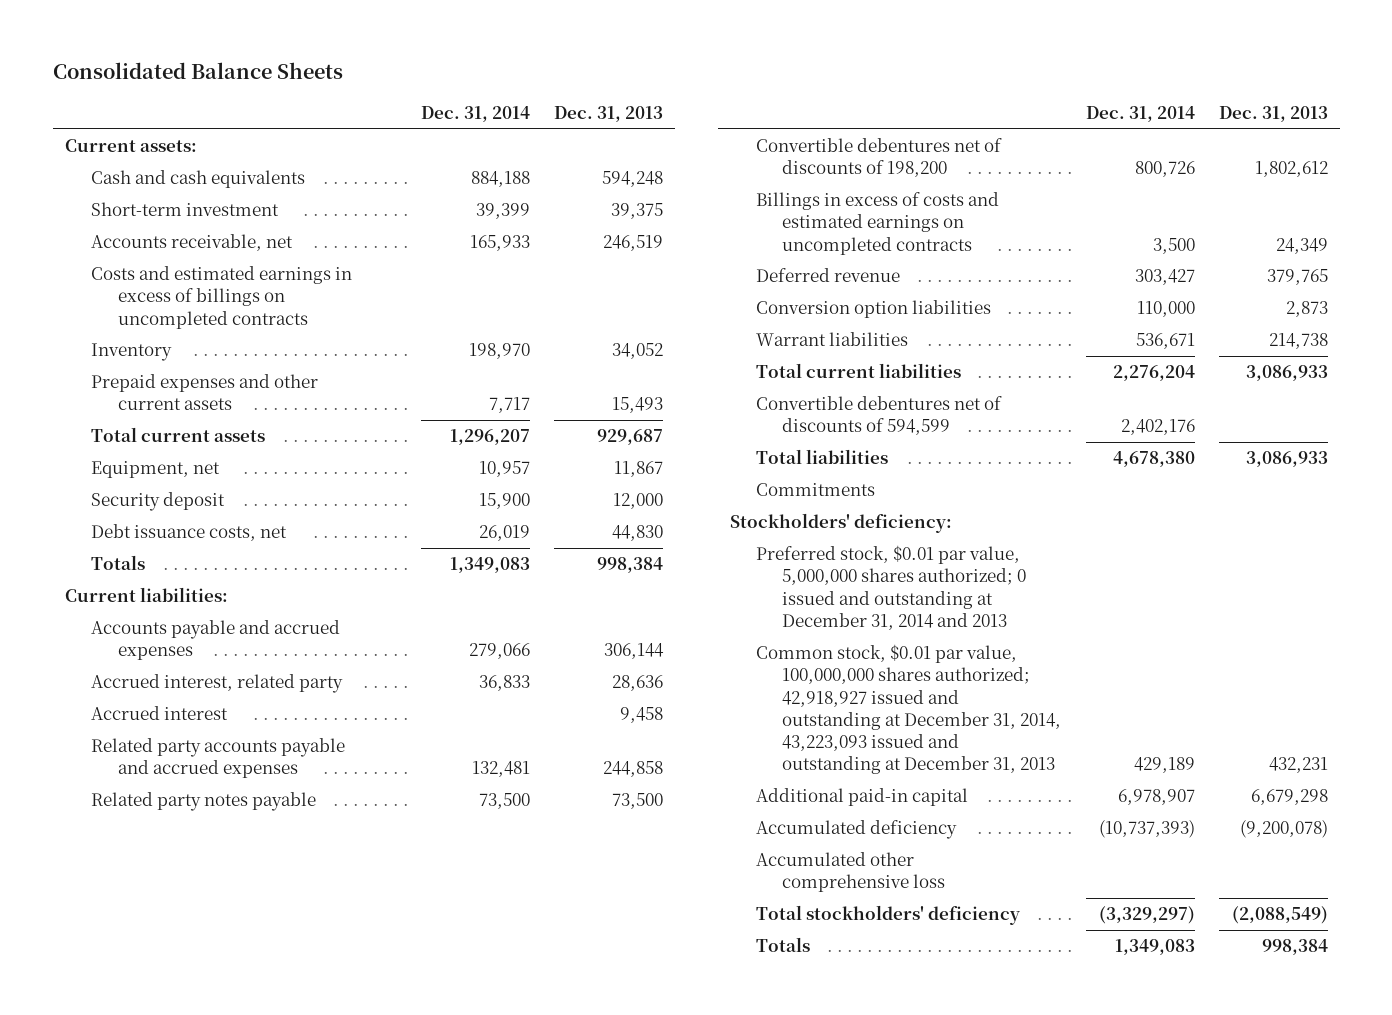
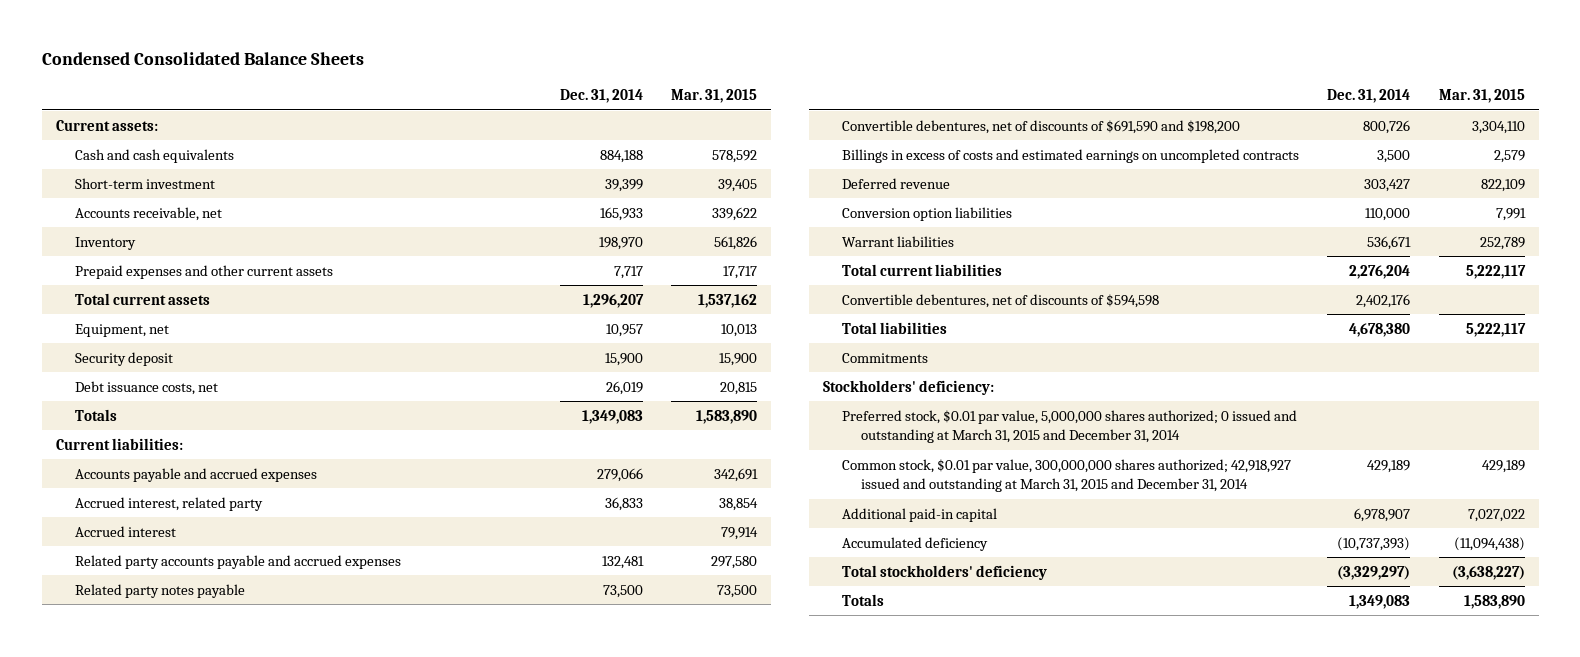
- Consolidated Balance Sheets
+ Condensed Consolidated Balance Sheets
- | Dec. 31, 2014 | Dec. 31, 2013
+ | Dec. 31, 2014 | Mar. 31, 2015
- Costs and estimated earnings in excess of billings on uncompleted contracts
- Convertible debentures net of discounts of 198,200 | 800,726 | 1,802,612
+ Convertible debentures, net of discounts of $691,590 and $198,200 | 800,726 | 3,304,110
- Convertible debentures net of discounts of 594,599 | 2,402,176 |
+ Convertible debentures, net of discounts of $594,598 | 2,402,176 |
- Preferred stock, $0.01 par value, 5,000,000 shares authorized; 0 issued and outstanding at December 31, 2014 and 2013
- Common stock, $0.01 par value, 100,000,000 shares authorized; 42,918,927 issued and outstanding at December 31, 2014, 43,223,093 issued and outstanding at December 31, 2013 | 429,189 | 432,231
+ Preferred stock, $0.01 par value, 5,000,000 shares authorized; 0 issued and outstanding at March 31, 2015 and December 31, 2014
+ Common stock, $0.01 par value, 300,000,000 shares authorized; 42,918,927 issued and outstanding at March 31, 2015 and December 31, 2014 | 429,189 | 429,189
- Accumulated other comprehensive loss

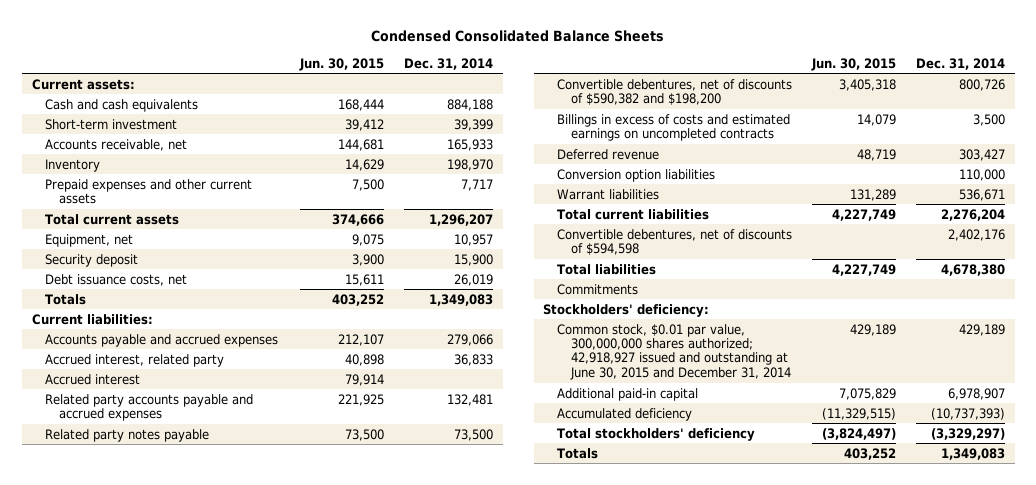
- | Dec. 31, 2014 | Mar. 31, 2015
+ | Jun. 30, 2015 | Dec. 31, 2014
- Convertible debentures, net of discounts of $691,590 and $198,200 | 800,726 | 3,304,110
+ Convertible debentures, net of discounts of $590,382 and $198,200 | 3,405,318 | 800,726
- Preferred stock, $0.01 par value, 5,000,000 shares authorized; 0 issued and outstanding at March 31, 2015 and December 31, 2014
- Common stock, $0.01 par value, 300,000,000 shares authorized; 42,918,927 issued and outstanding at March 31, 2015 and December 31, 2014 | 429,189 | 429,189
+ Common stock, $0.01 par value, 300,000,000 shares authorized; 42,918,927 issued and outstanding at June 30, 2015 and December 31, 2014 | 429,189 | 429,189

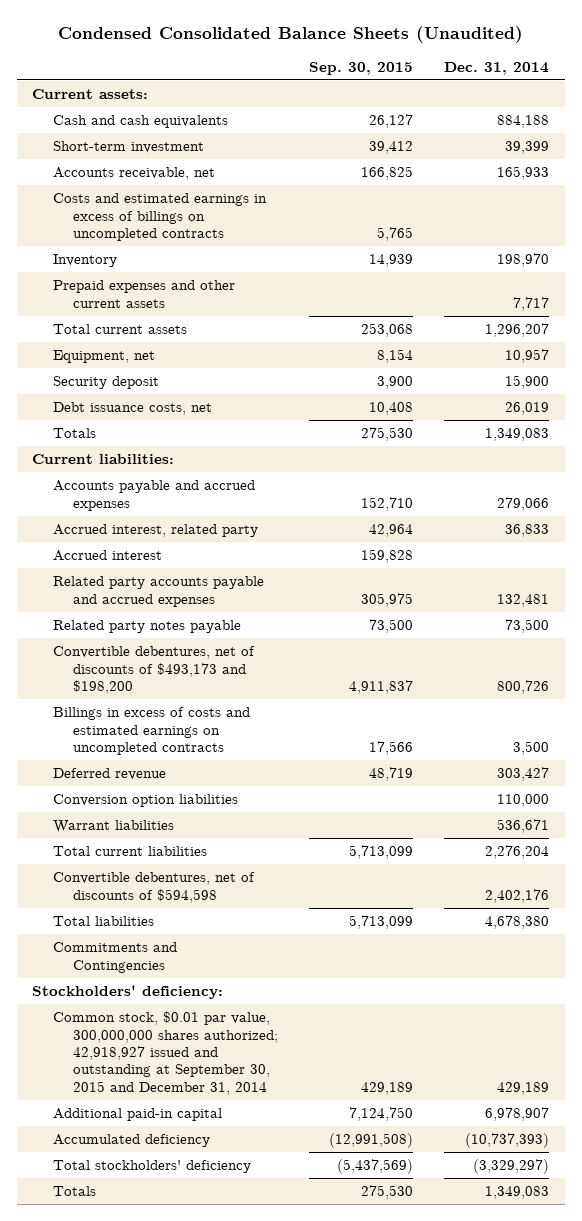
- Condensed Consolidated Balance Sheets
+ Condensed Consolidated Balance Sheets (Unaudited)
- | Jun. 30, 2015 | Dec. 31, 2014
+ | Sep. 30, 2015 | Dec. 31, 2014
+ Costs and estimated earnings in excess of billings on uncompleted contracts | 5,765 |
- Convertible debentures, net of discounts of $590,382 and $198,200 | 3,405,318 | 800,726
+ Convertible debentures, net of discounts of $493,173 and $198,200 | 4,911,837 | 800,726
- Commitments
+ Commitments and Contingencies
- Common stock, $0.01 par value, 300,000,000 shares authorized; 42,918,927 issued and outstanding at June 30, 2015 and December 31, 2014 | 429,189 | 429,189
+ Common stock, $0.01 par value, 300,000,000 shares authorized; 42,918,927 issued and outstanding at September 30, 2015 and December 31, 2014 | 429,189 | 429,189

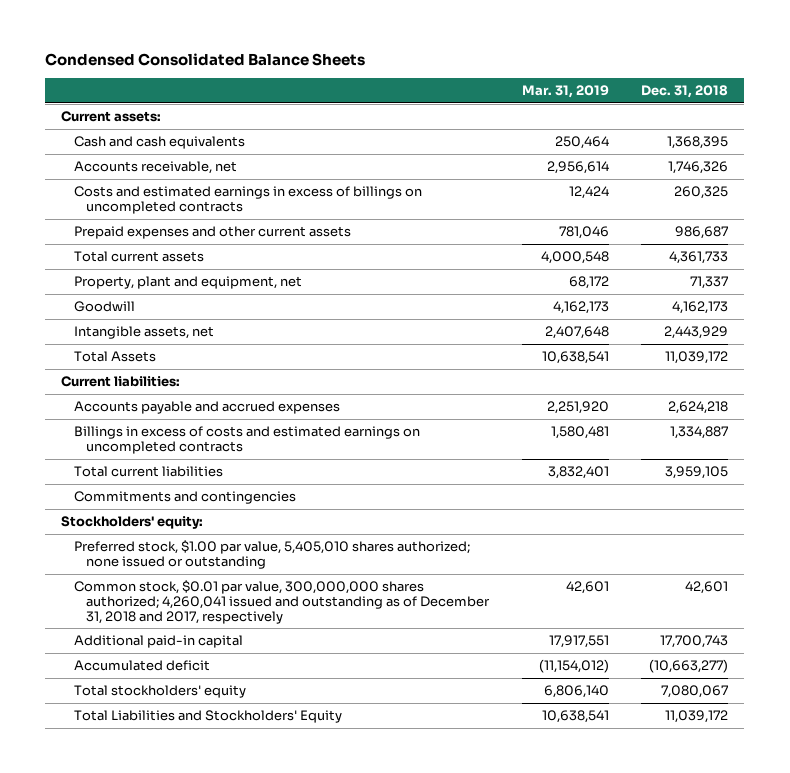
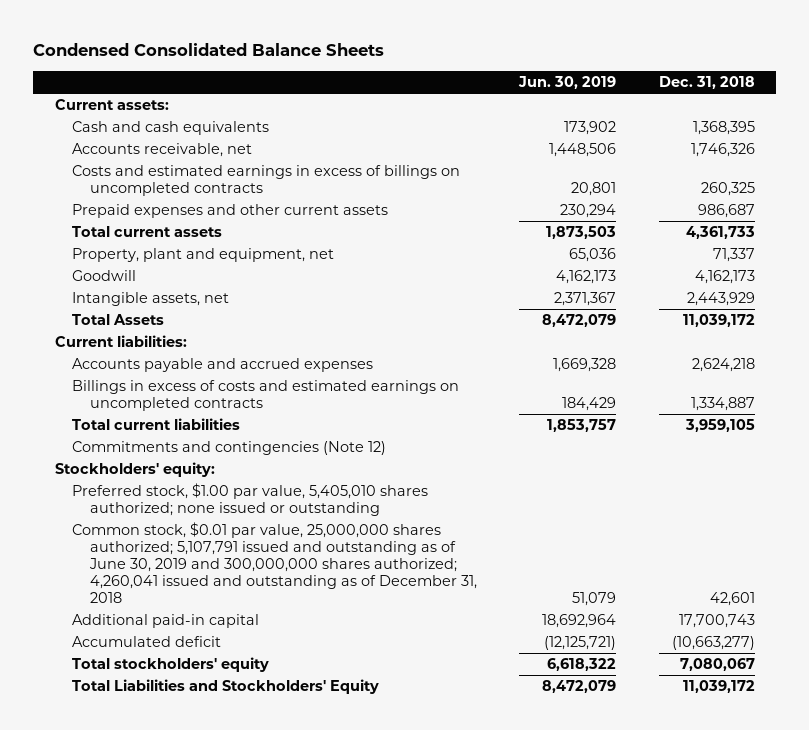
- | Mar. 31, 2019 | Dec. 31, 2018
+ | Jun. 30, 2019 | Dec. 31, 2018
- Commitments and contingencies
+ Commitments and contingencies (Note 12)
- Common stock, $0.01 par value, 300,000,000 shares authorized; 4,260,041 issued and outstanding as of December 31, 2018 and 2017, respectively | 42,601 | 42,601
+ Common stock, $0.01 par value, 25,000,000 shares authorized; 5,107,791 issued and outstanding as of June 30, 2019 and 300,000,000 shares authorized; 4,260,041 issued and outstanding as of December 31, 2018 | 51,079 | 42,601

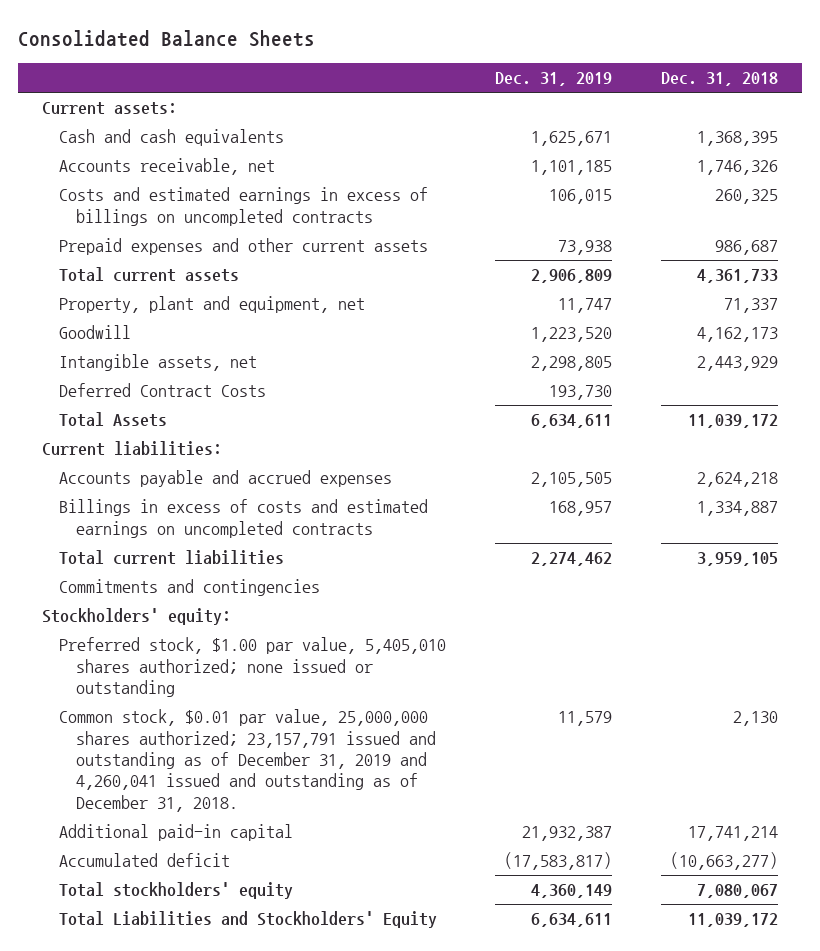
- Condensed Consolidated Balance Sheets
+ Consolidated Balance Sheets
- | Jun. 30, 2019 | Dec. 31, 2018
+ | Dec. 31, 2019 | Dec. 31, 2018
+ Deferred Contract Costs | 193,730 |
- Commitments and contingencies (Note 12)
+ Commitments and contingencies
- Common stock, $0.01 par value, 25,000,000 shares authorized; 5,107,791 issued and outstanding as of June 30, 2019 and 300,000,000 shares authorized; 4,260,041 issued and outstanding as of December 31, 2018 | 51,079 | 42,601
- Additional paid-in capital | 18,692,964 | 17,700,743
+ Common stock, $0.01 par value, 25,000,000 shares authorized; 23,157,791 issued and outstanding as of December 31, 2019 and 4,260,041 issued and outstanding as of December 31, 2018. | 11,579 | 2,130
+ Additional paid-in capital | 21,932,387 | 17,741,214

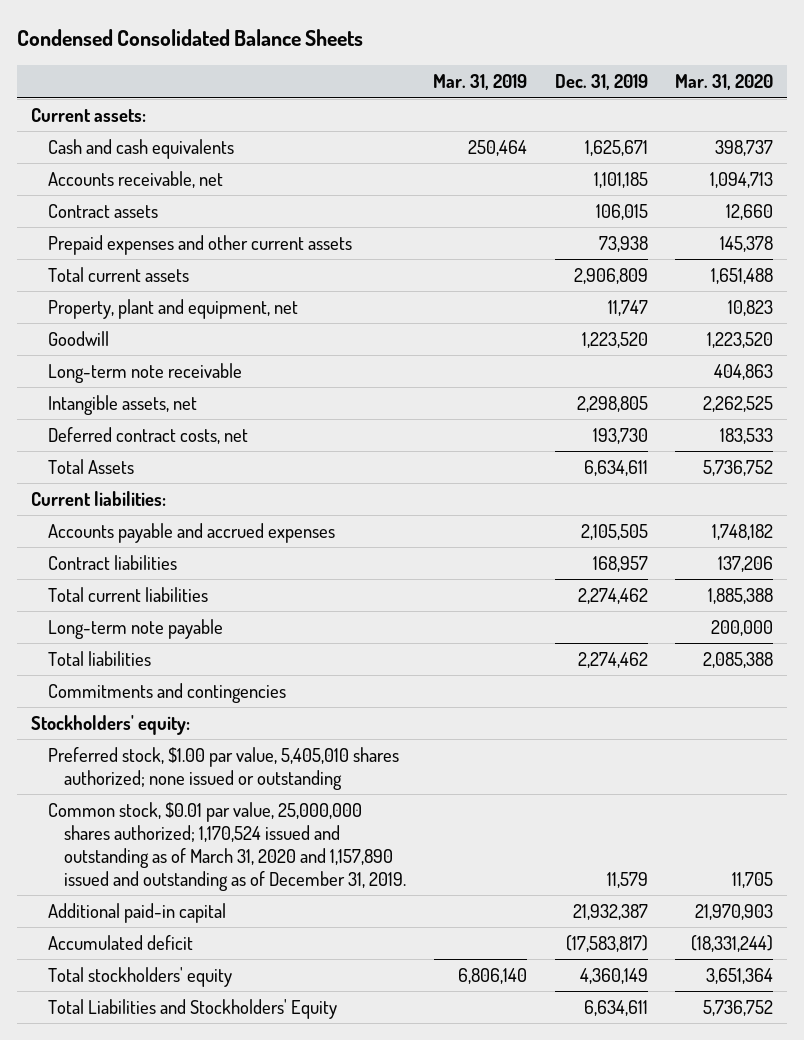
- Consolidated Balance Sheets
+ Condensed Consolidated Balance Sheets
- | Dec. 31, 2019 | Dec. 31, 2018
+ | Mar. 31, 2019 | Dec. 31, 2019 | Mar. 31, 2020
- Costs and estimated earnings in excess of billings on uncompleted contracts | 106,015 | 260,325
+ Contract assets | | 106,015 | 12,660
+ Long-term note receivable | | | 404,863
- Deferred Contract Costs | 193,730 |
+ Deferred contract costs, net | | 193,730 | 183,533
- Billings in excess of costs and estimated earnings on uncompleted contracts | 168,957 | 1,334,887
+ Contract liabilities | | 168,957 | 137,206
+ Long-term note payable | | | 200,000
+ Total liabilities | | 2,274,462 | 2,085,388
- Common stock, $0.01 par value, 25,000,000 shares authorized; 23,157,791 issued and outstanding as of December 31, 2019 and 4,260,041 issued and outstanding as of December 31, 2018. | 11,579 | 2,130
+ Common stock, $0.01 par value, 25,000,000 shares authorized; 1,170,524 issued and outstanding as of March 31, 2020 and 1,157,890 issued and outstanding as of December 31, 2019. | | 11,579 | 11,705

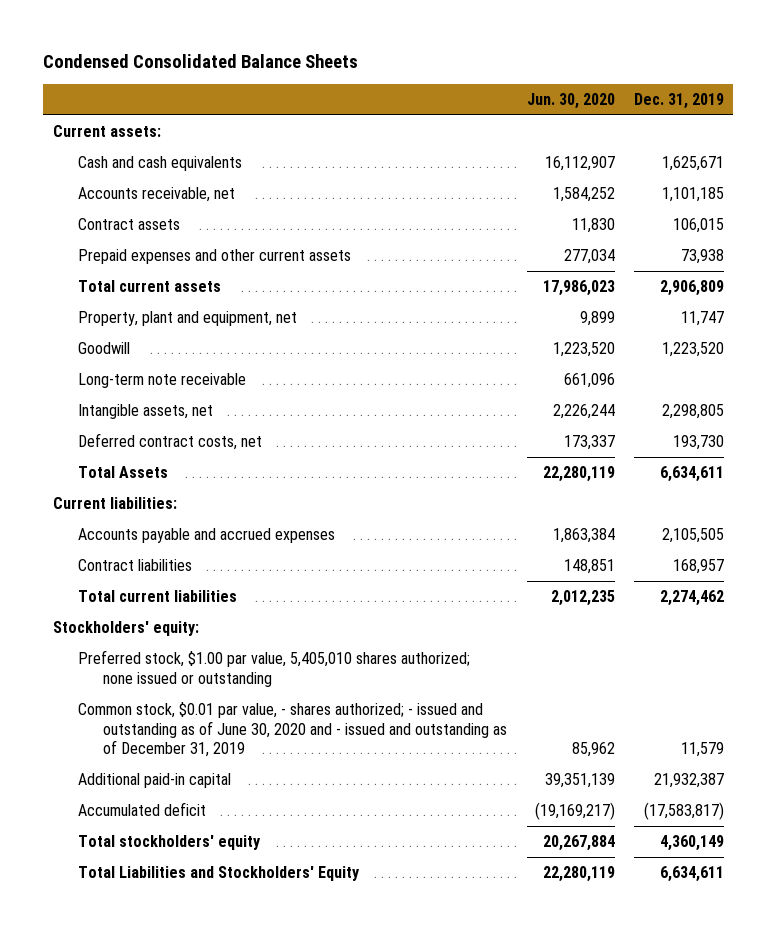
- | Mar. 31, 2019 | Dec. 31, 2019 | Mar. 31, 2020
+ | Jun. 30, 2020 | Dec. 31, 2019
- Long-term note payable | | | 200,000
- Total liabilities | | 2,274,462 | 2,085,388
- Commitments and contingencies
- Common stock, $0.01 par value, 25,000,000 shares authorized; 1,170,524 issued and outstanding as of March 31, 2020 and 1,157,890 issued and outstanding as of December 31, 2019. | | 11,579 | 11,705
+ Common stock, $0.01 par value, - shares authorized; - issued and outstanding as of June 30, 2020 and - issued and outstanding as of December 31, 2019 | 85,962 | 11,579

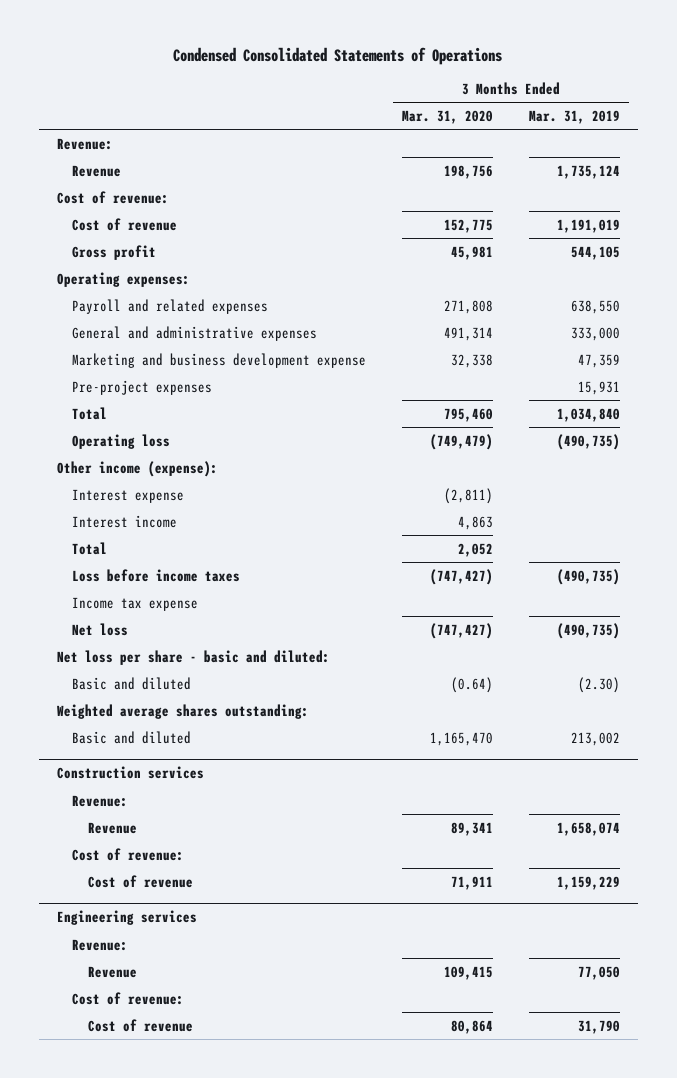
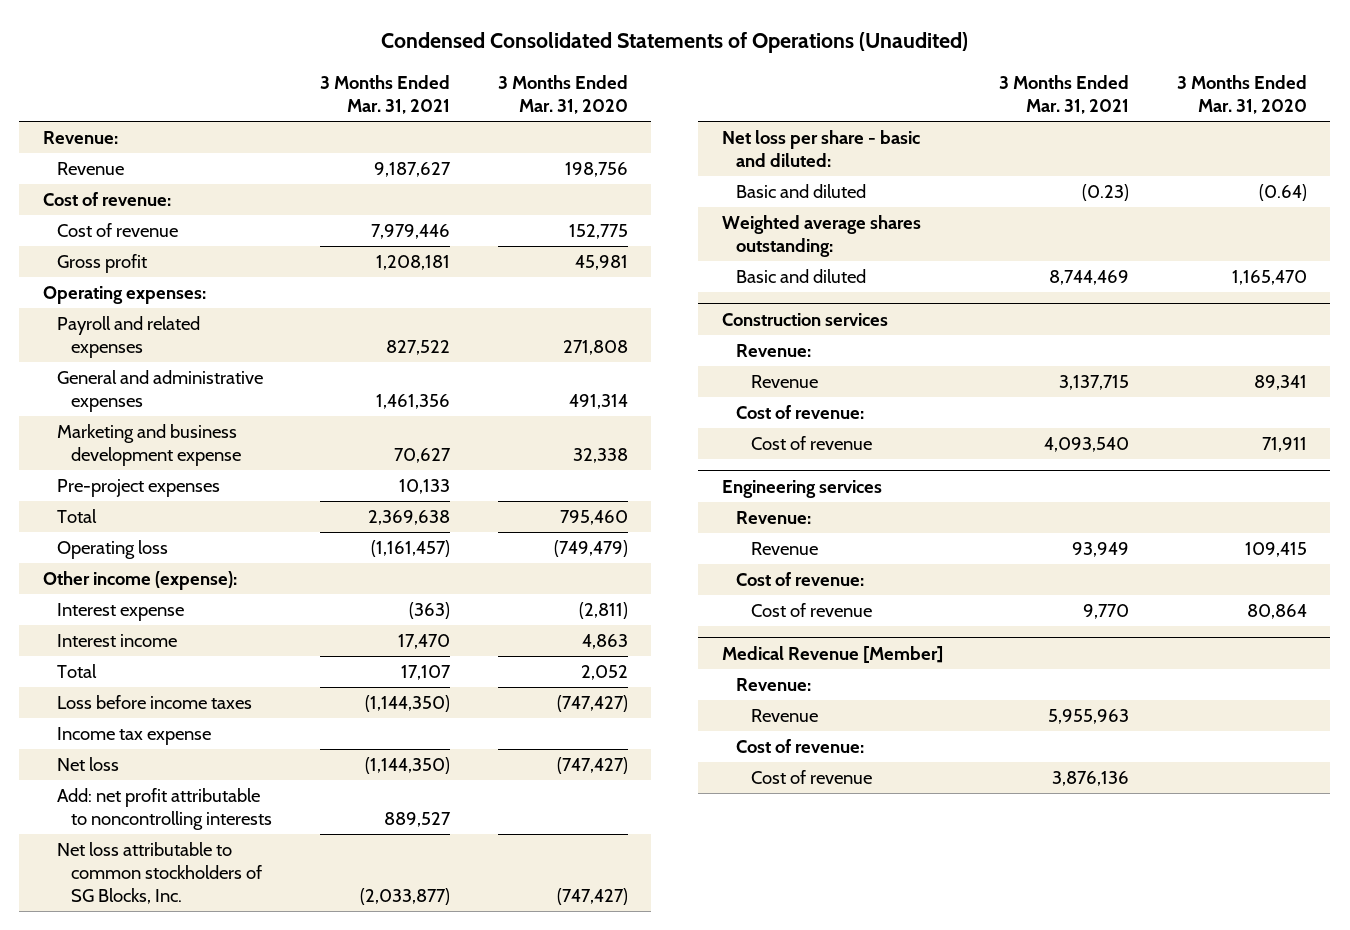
- Condensed Consolidated Statements of Operations
+ Condensed Consolidated Statements of Operations (Unaudited)
- | 3 Months Ended Mar. 31, 2020 | 3 Months Ended Mar. 31, 2019
+ | 3 Months Ended Mar. 31, 2021 | 3 Months Ended Mar. 31, 2020
+ Add: net profit attributable to noncontrolling interests | 889,527 |
+ Net loss attributable to common stockholders of SG Blocks, Inc. | (2,033,877) | (747,427)
+ Medical Revenue [Member]
+ Revenue:
+ Revenue | 5,955,963 |
+ Cost of revenue:
+ Cost of revenue | 3,876,136 |

